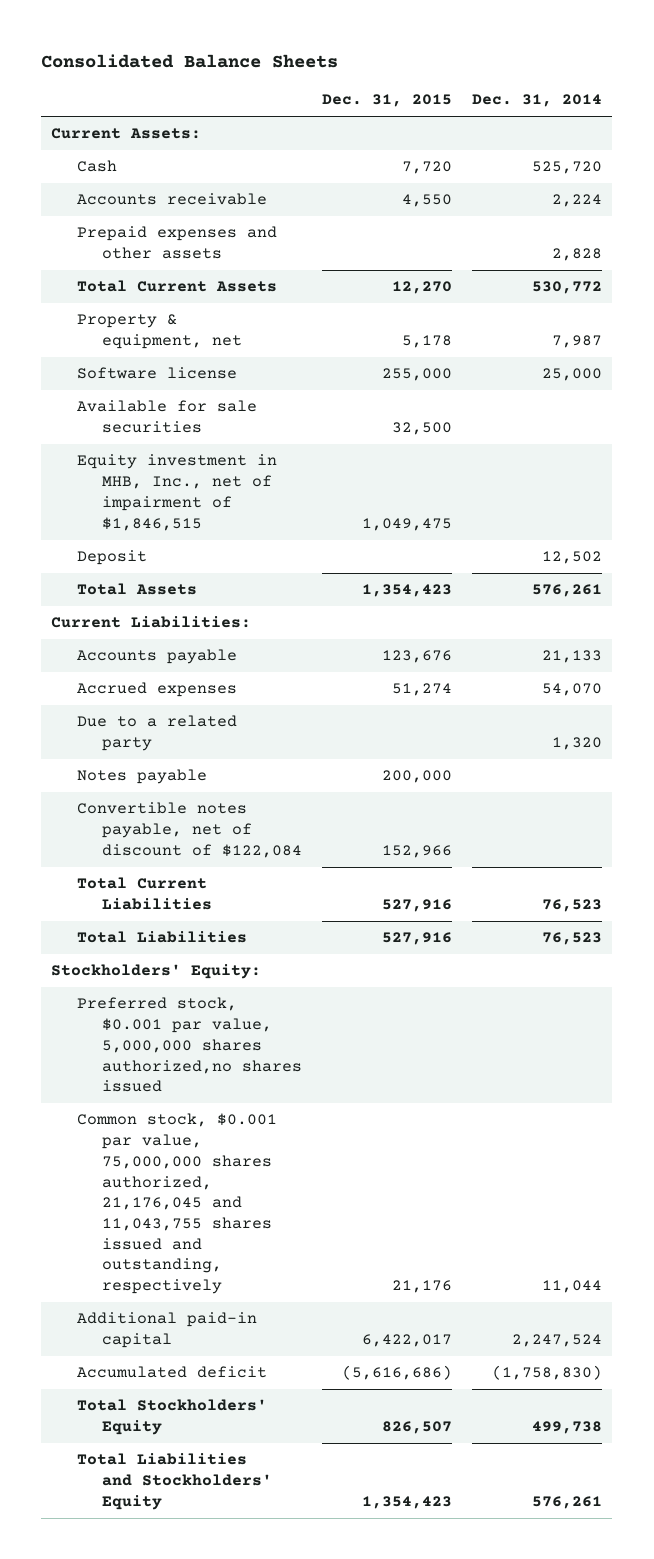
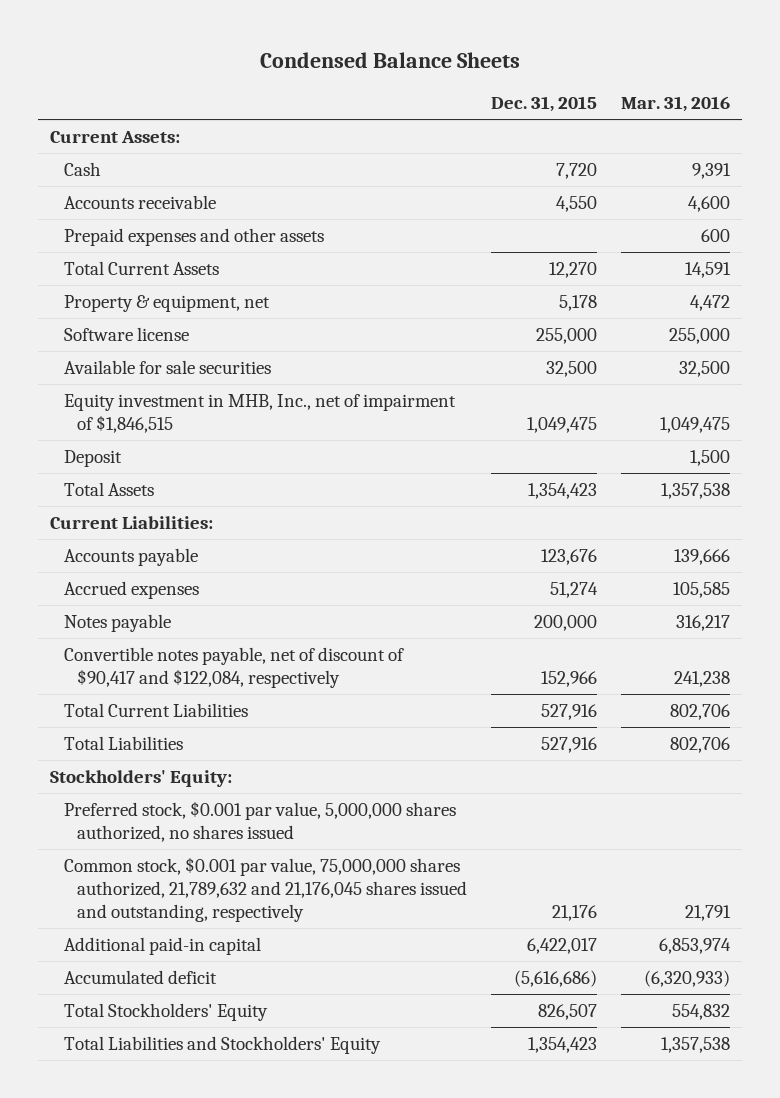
- Consolidated Balance Sheets
+ Condensed Balance Sheets
- | Dec. 31, 2015 | Dec. 31, 2014
+ | Dec. 31, 2015 | Mar. 31, 2016
- Due to a related party | | 1,320
- Convertible notes payable, net of discount of $122,084 | 152,966 |
+ Convertible notes payable, net of discount of $90,417 and $122,084, respectively | 152,966 | 241,238
- Preferred stock, $0.001 par value, 5,000,000 shares authorized,no shares issued
- Common stock, $0.001 par value, 75,000,000 shares authorized, 21,176,045 and 11,043,755 shares issued and outstanding, respectively | 21,176 | 11,044
+ Preferred stock, $0.001 par value, 5,000,000 shares authorized, no shares issued
+ Common stock, $0.001 par value, 75,000,000 shares authorized, 21,789,632 and 21,176,045 shares issued and outstanding, respectively | 21,176 | 21,791

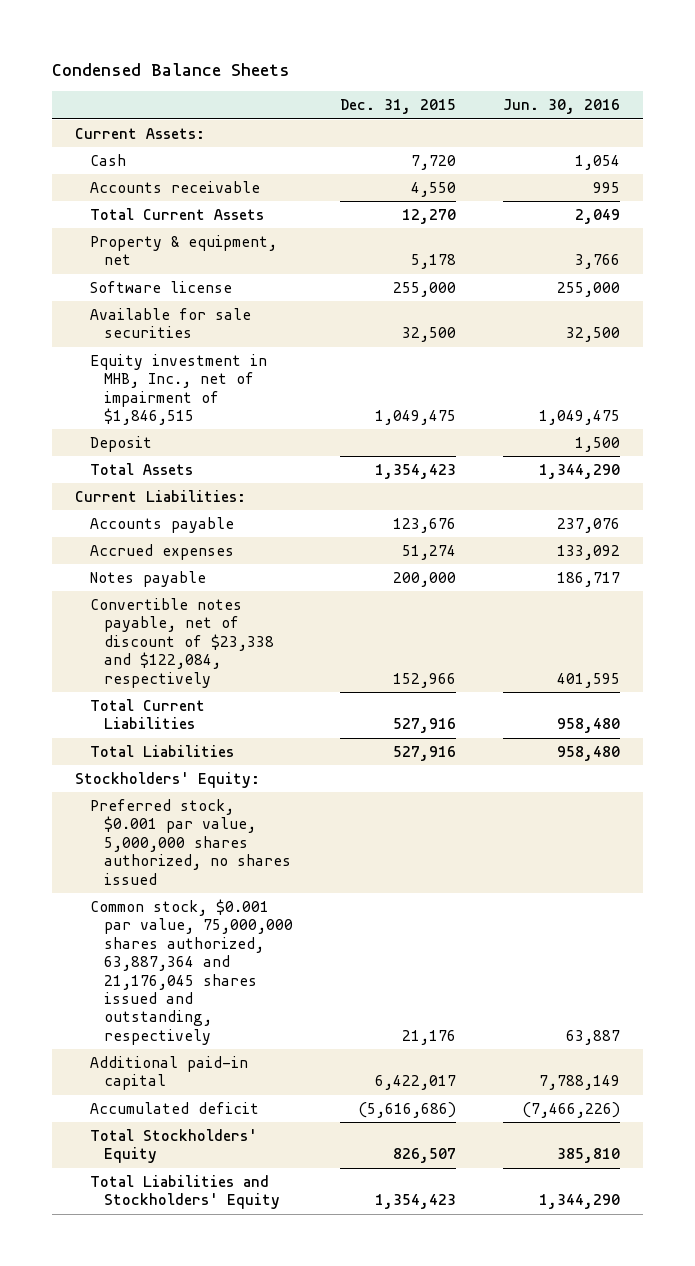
- | Dec. 31, 2015 | Mar. 31, 2016
+ | Dec. 31, 2015 | Jun. 30, 2016
- Prepaid expenses and other assets | | 600
- Convertible notes payable, net of discount of $90,417 and $122,084, respectively | 152,966 | 241,238
+ Convertible notes payable, net of discount of $23,338 and $122,084, respectively | 152,966 | 401,595
- Common stock, $0.001 par value, 75,000,000 shares authorized, 21,789,632 and 21,176,045 shares issued and outstanding, respectively | 21,176 | 21,791
+ Common stock, $0.001 par value, 75,000,000 shares authorized, 63,887,364 and 21,176,045 shares issued and outstanding, respectively | 21,176 | 63,887

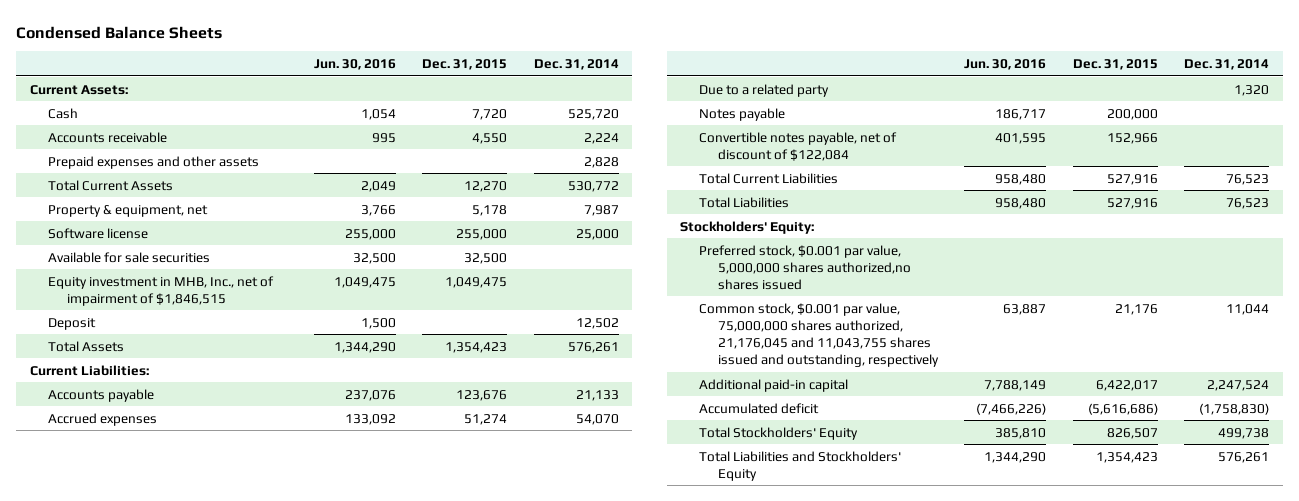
- | Dec. 31, 2015 | Jun. 30, 2016
+ | Jun. 30, 2016 | Dec. 31, 2015 | Dec. 31, 2014
+ Prepaid expenses and other assets | | | 2,828
+ Due to a related party | | | 1,320
- Convertible notes payable, net of discount of $23,338 and $122,084, respectively | 152,966 | 401,595
+ Convertible notes payable, net of discount of $122,084 | 401,595 | 152,966 |
- Preferred stock, $0.001 par value, 5,000,000 shares authorized, no shares issued
- Common stock, $0.001 par value, 75,000,000 shares authorized, 63,887,364 and 21,176,045 shares issued and outstanding, respectively | 21,176 | 63,887
+ Preferred stock, $0.001 par value, 5,000,000 shares authorized,no shares issued
+ Common stock, $0.001 par value, 75,000,000 shares authorized, 21,176,045 and 11,043,755 shares issued and outstanding, respectively | 63,887 | 21,176 | 11,044

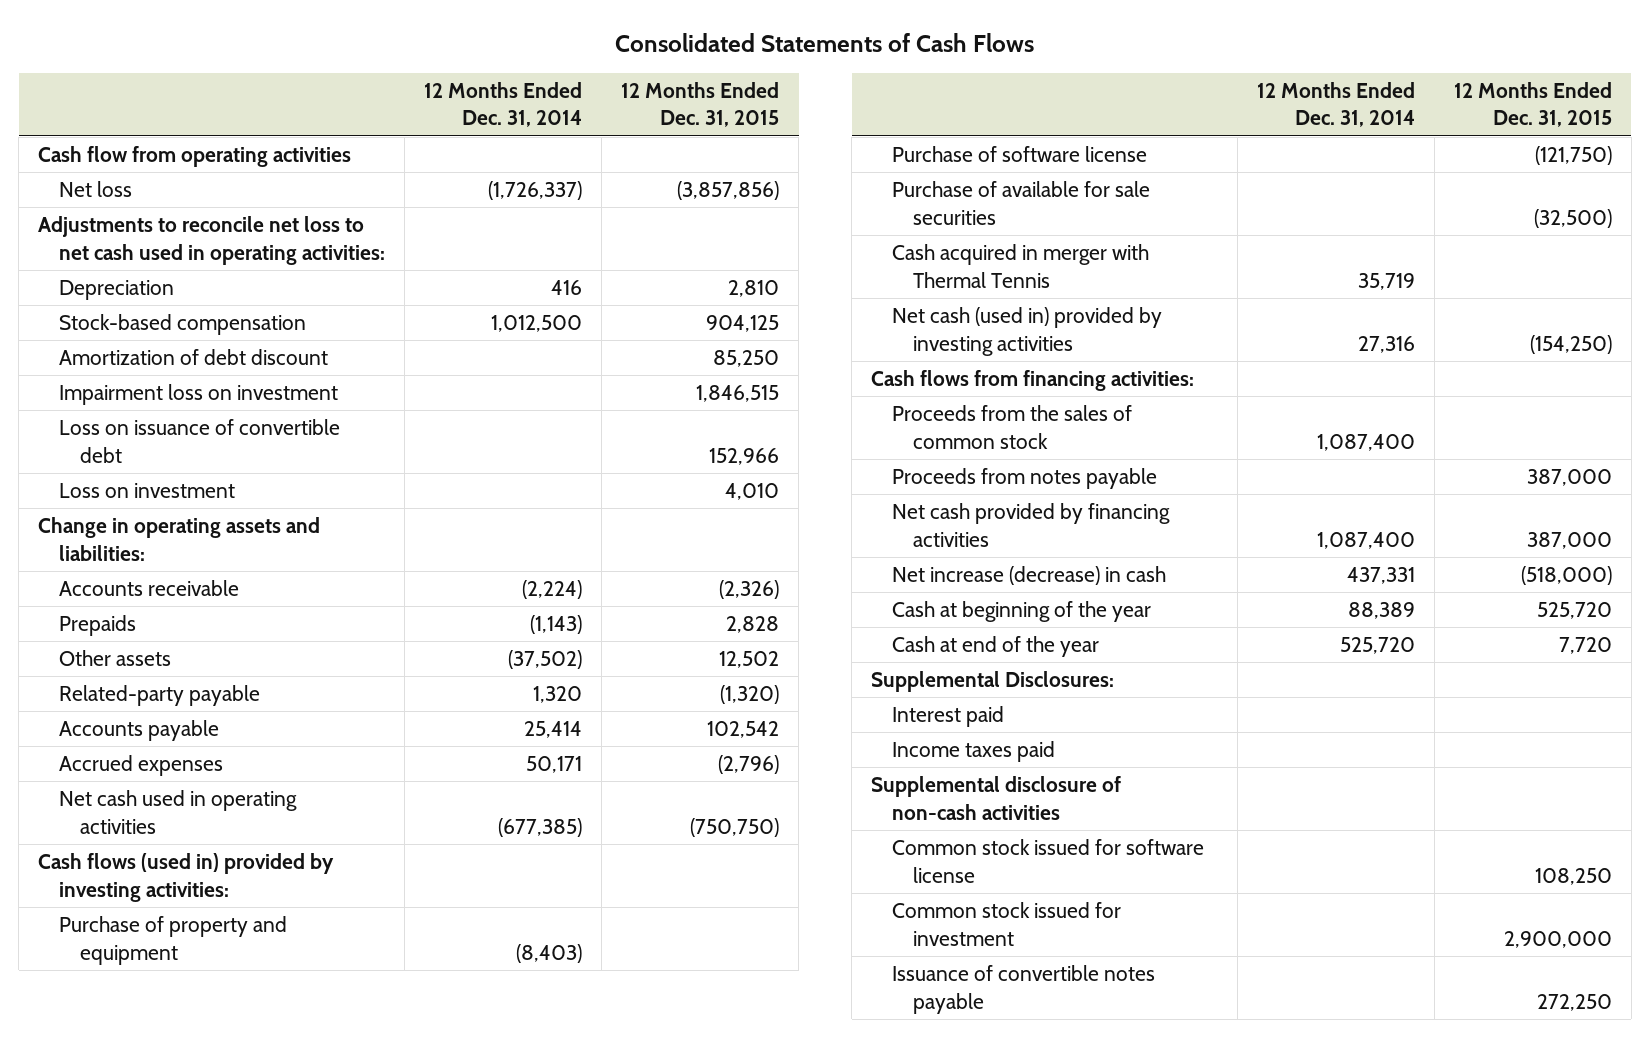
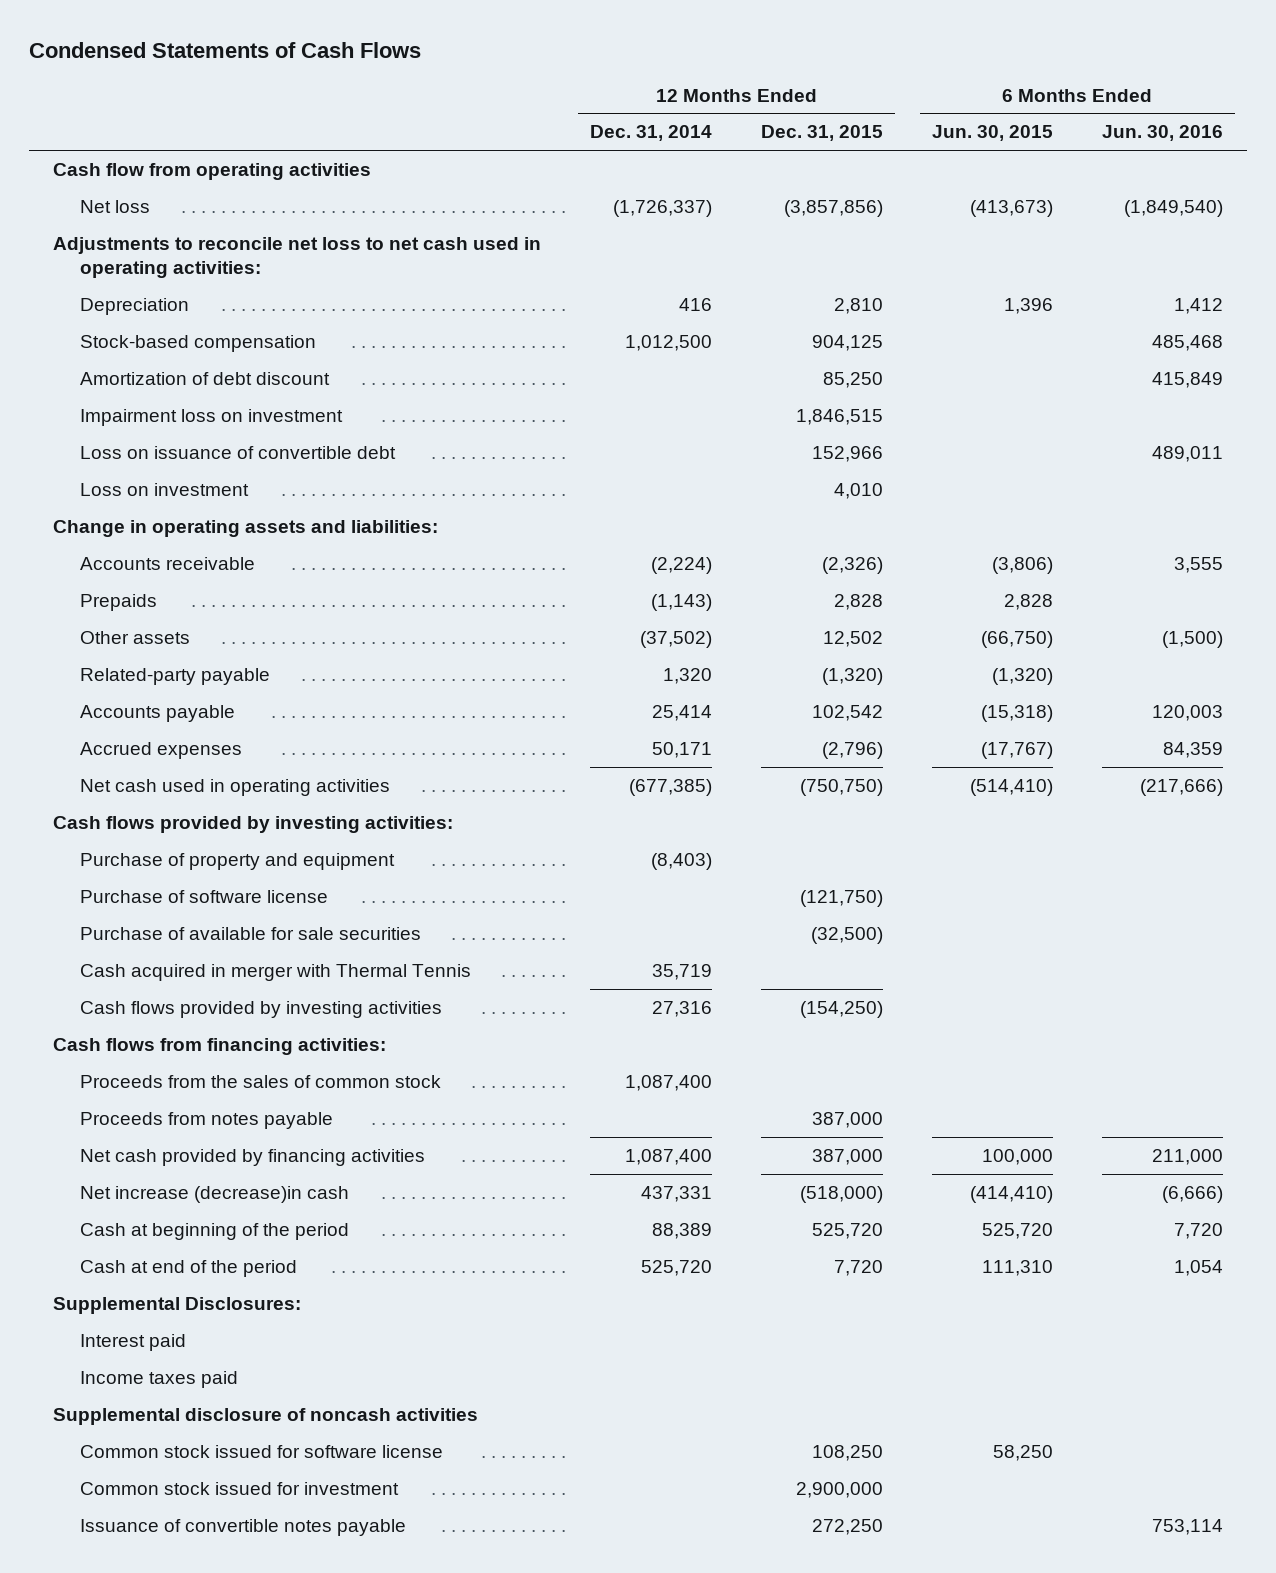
- Consolidated Statements of Cash Flows
+ Condensed Statements of Cash Flows
- | 12 Months Ended Dec. 31, 2014 | 12 Months Ended Dec. 31, 2015
+ | 12 Months Ended Dec. 31, 2014 | 12 Months Ended Dec. 31, 2015 | 6 Months Ended Jun. 30, 2015 | 6 Months Ended Jun. 30, 2016
- Cash flows (used in) provided by investing activities:
+ Cash flows provided by investing activities:
- Net cash (used in) provided by investing activities | 27,316 | (154,250)
+ Cash flows provided by investing activities | 27,316 | (154,250) | |
- Net increase (decrease) in cash | 437,331 | (518,000)
- Cash at beginning of the year | 88,389 | 525,720
- Cash at end of the year | 525,720 | 7,720
+ Net increase (decrease)in cash | 437,331 | (518,000) | (414,410) | (6,666)
+ Cash at beginning of the period | 88,389 | 525,720 | 525,720 | 7,720
+ Cash at end of the period | 525,720 | 7,720 | 111,310 | 1,054
- Supplemental disclosure of non-cash activities
+ Supplemental disclosure of noncash activities

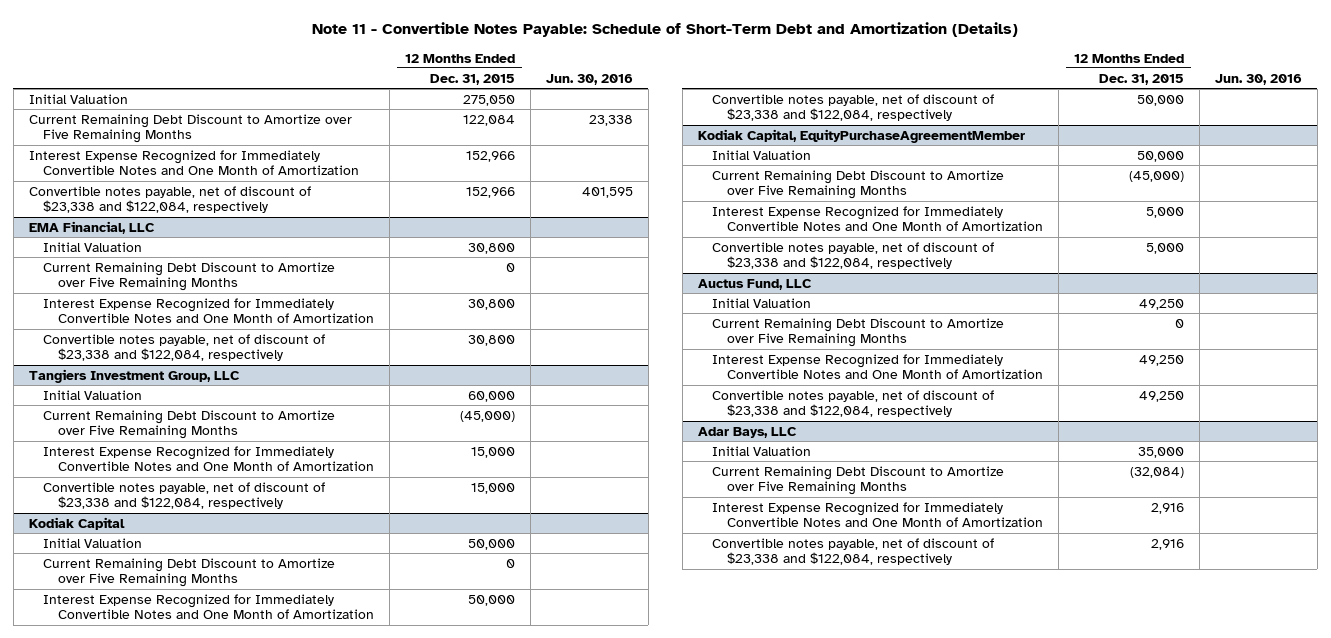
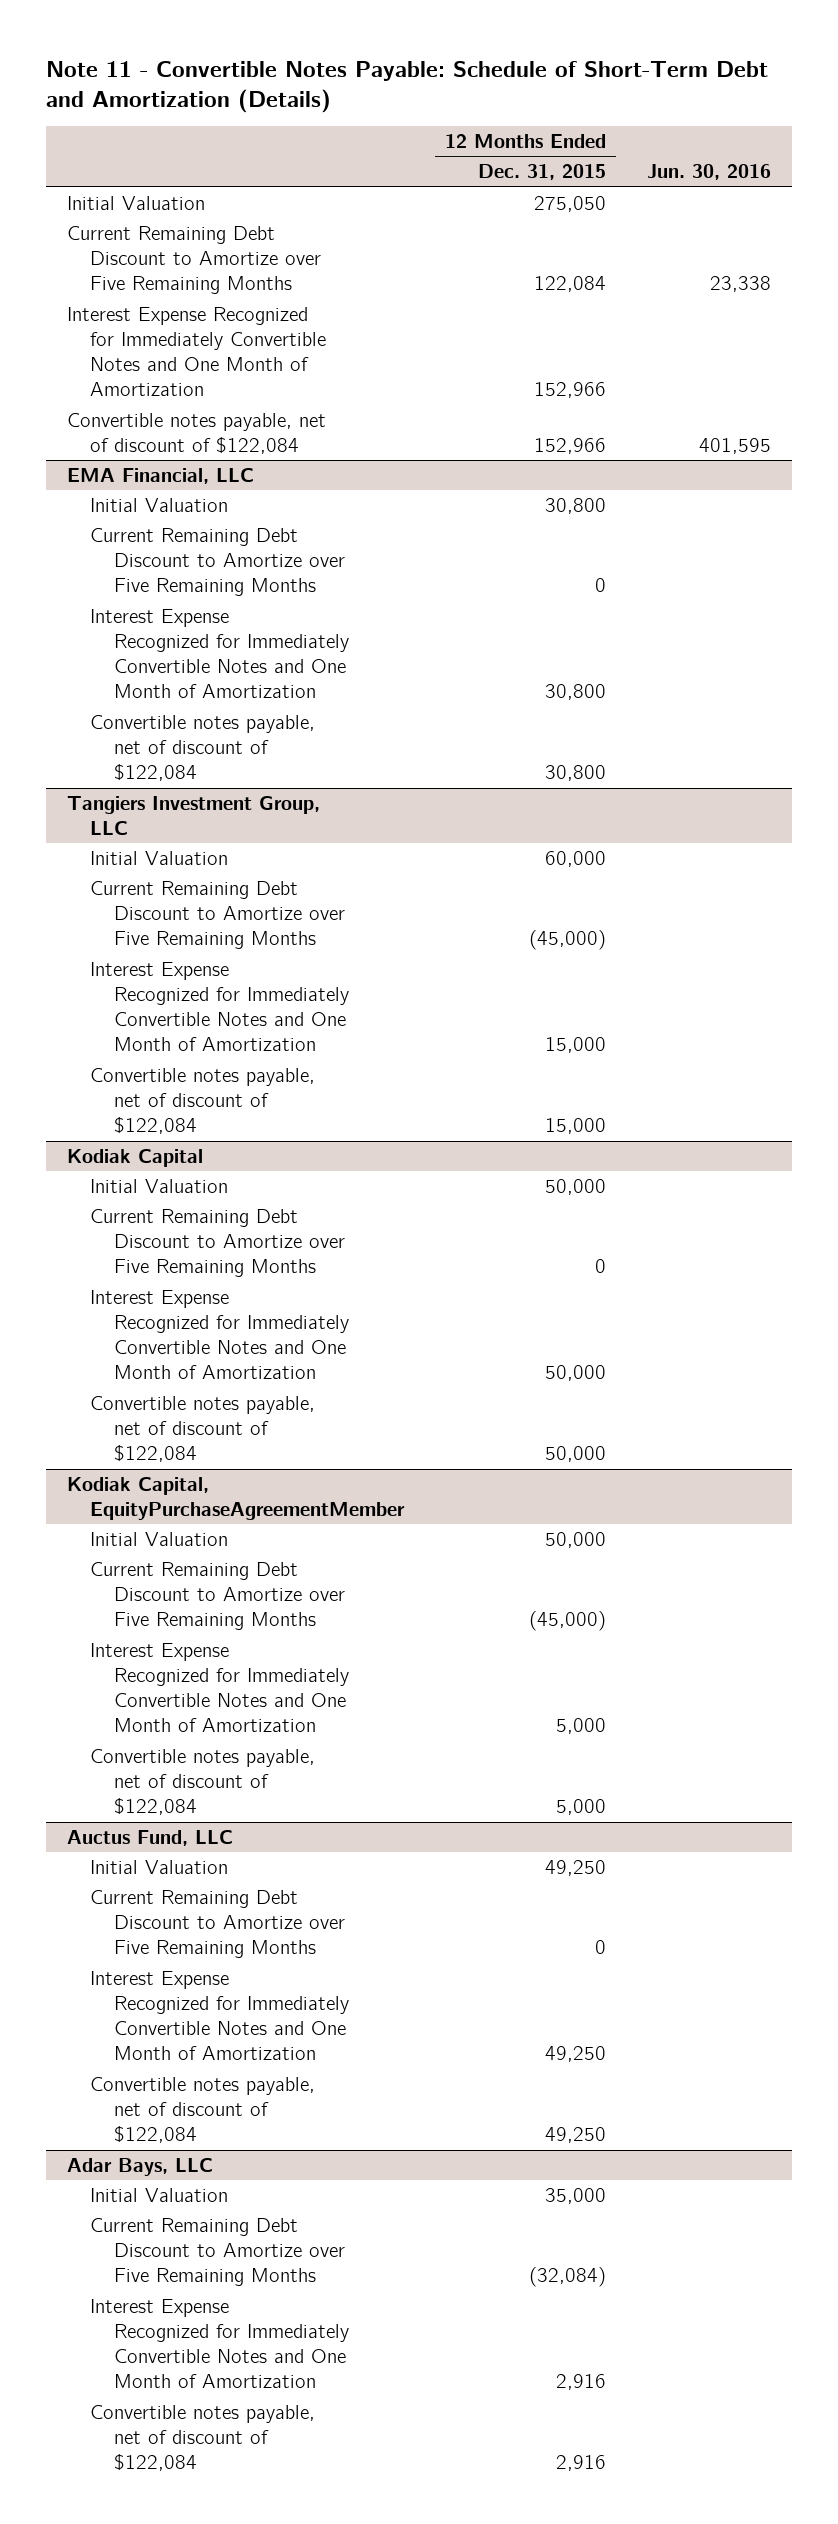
- Convertible notes payable, net of discount of $23,338 and $122,084, respectively | 152,966 | 401,595
+ Convertible notes payable, net of discount of $122,084 | 152,966 | 401,595
@ EMA Financial, LLC
- Convertible notes payable, net of discount of $23,338 and $122,084, respectively | 30,800 |
+ Convertible notes payable, net of discount of $122,084 | 30,800 |
@ Tangiers Investment Group, LLC
- Convertible notes payable, net of discount of $23,338 and $122,084, respectively | 15,000 |
+ Convertible notes payable, net of discount of $122,084 | 15,000 |
@ Kodiak Capital
- Convertible notes payable, net of discount of $23,338 and $122,084, respectively | 50,000 |
+ Convertible notes payable, net of discount of $122,084 | 50,000 |
@ Kodiak Capital, EquityPurchaseAgreementMember
- Convertible notes payable, net of discount of $23,338 and $122,084, respectively | 5,000 |
+ Convertible notes payable, net of discount of $122,084 | 5,000 |
@ Auctus Fund, LLC
- Convertible notes payable, net of discount of $23,338 and $122,084, respectively | 49,250 |
+ Convertible notes payable, net of discount of $122,084 | 49,250 |
@ Adar Bays, LLC
- Convertible notes payable, net of discount of $23,338 and $122,084, respectively | 2,916 |
+ Convertible notes payable, net of discount of $122,084 | 2,916 |

